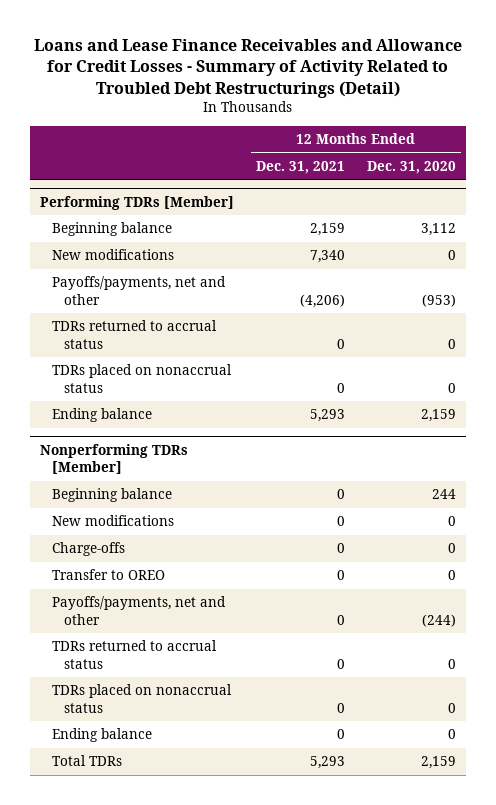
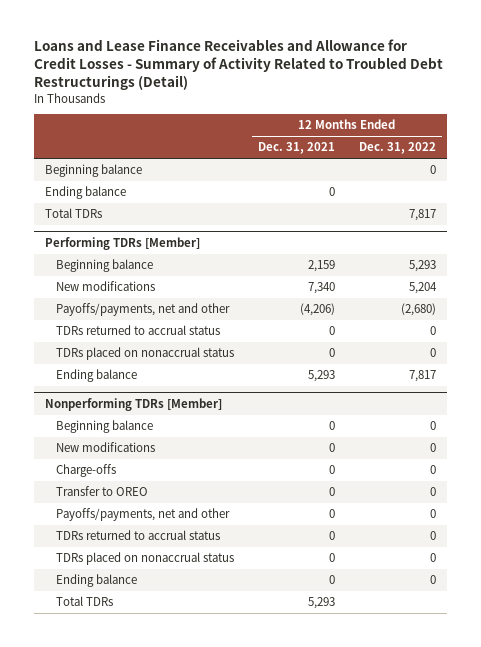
- | 12 Months Ended Dec. 31, 2021 | 12 Months Ended Dec. 31, 2020
+ | 12 Months Ended Dec. 31, 2021 | 12 Months Ended Dec. 31, 2022
+ Beginning balance | | 0
+ Ending balance | 0 |
+ Total TDRs | | 7,817

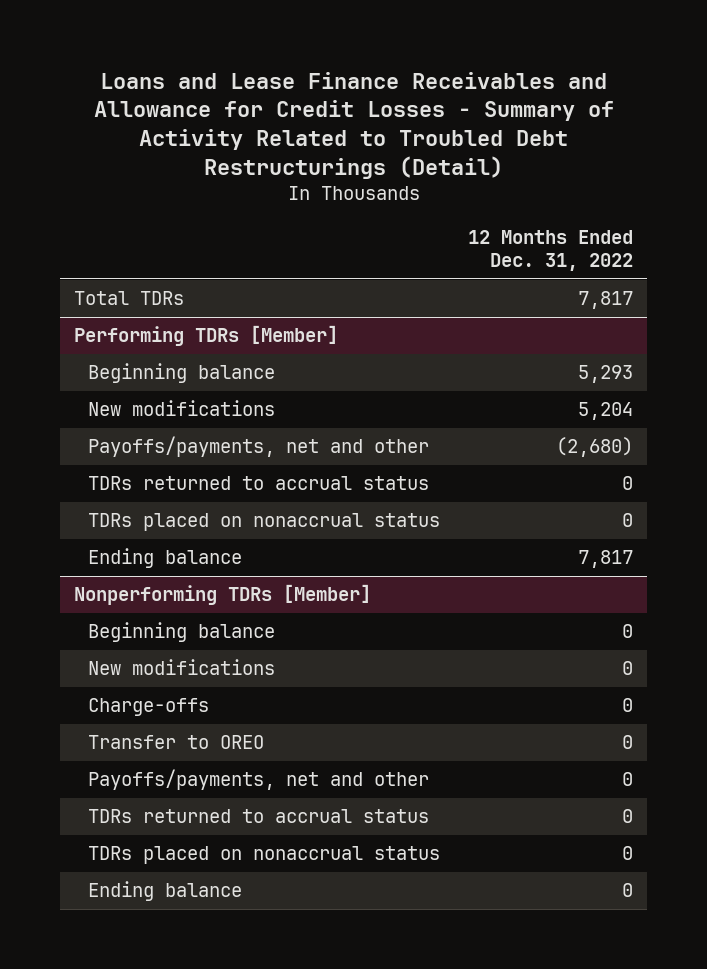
- | 12 Months Ended Dec. 31, 2021 | 12 Months Ended Dec. 31, 2022
+ | 12 Months Ended Dec. 31, 2022
- Beginning balance | | 0
- Ending balance | 0 |
@ Nonperforming TDRs [Member]
- Total TDRs | 5,293 |

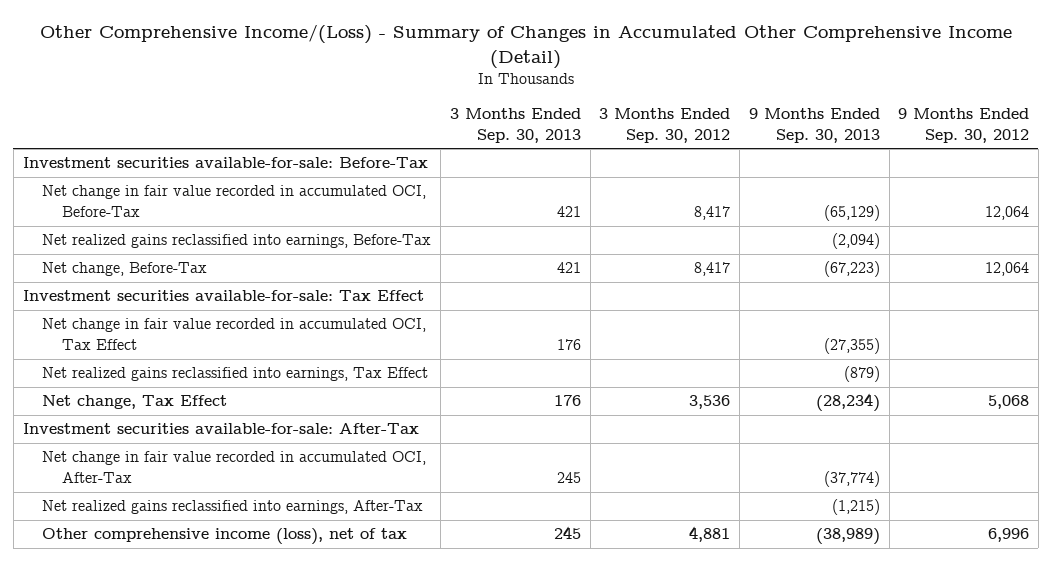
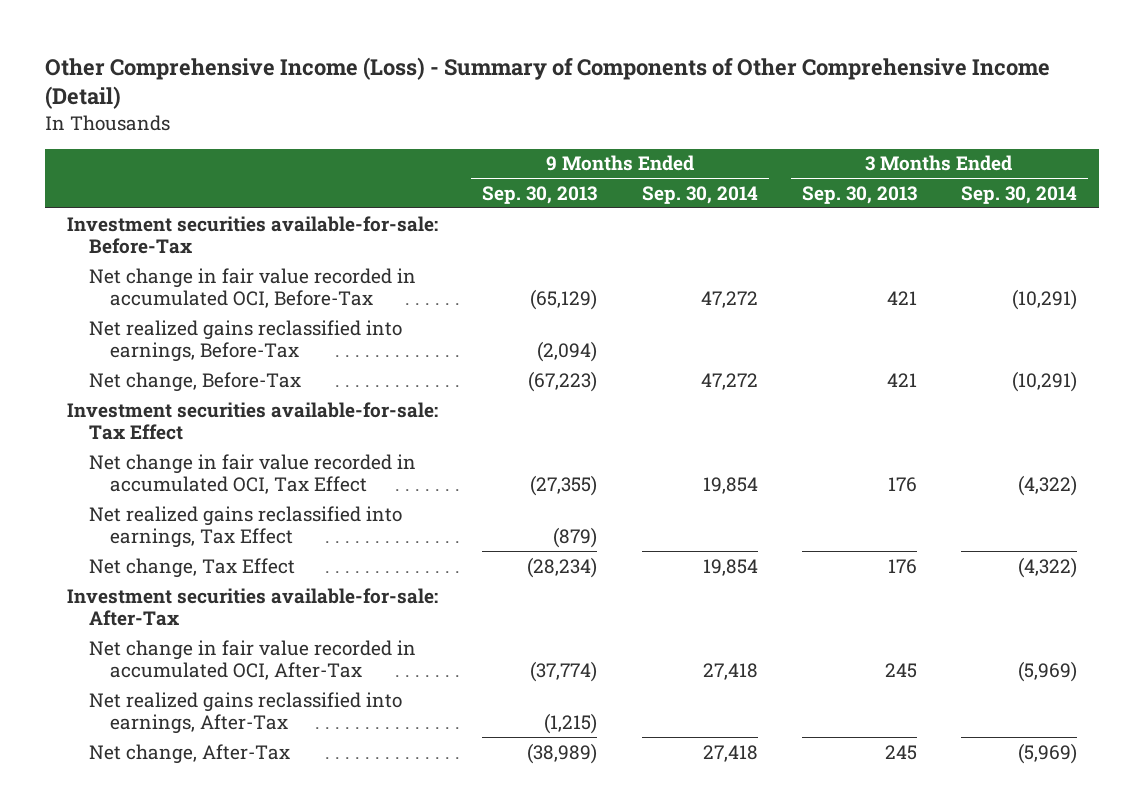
- Other Comprehensive Income/(Loss) - Summary of Changes in Accumulated Other Comprehensive Income (Detail)
+ Other Comprehensive Income (Loss) - Summary of Components of Other Comprehensive Income (Detail)
- | 3 Months Ended Sep. 30, 2013 | 3 Months Ended Sep. 30, 2012 | 9 Months Ended Sep. 30, 2013 | 9 Months Ended Sep. 30, 2012
+ | 9 Months Ended Sep. 30, 2013 | 9 Months Ended Sep. 30, 2014 | 3 Months Ended Sep. 30, 2013 | 3 Months Ended Sep. 30, 2014
- Other comprehensive income (loss), net of tax | 245 | 4,881 | (38,989) | 6,996
+ Net change, After-Tax | (38,989) | 27,418 | 245 | (5,969)

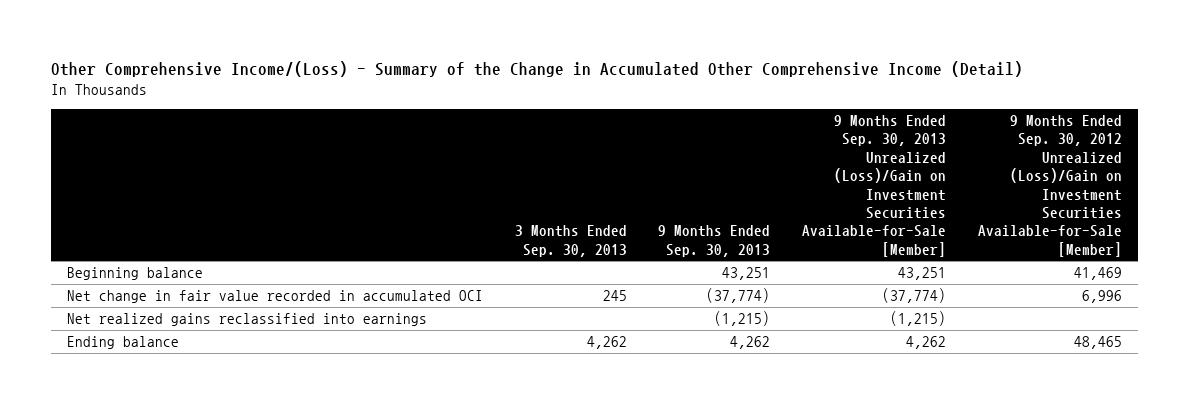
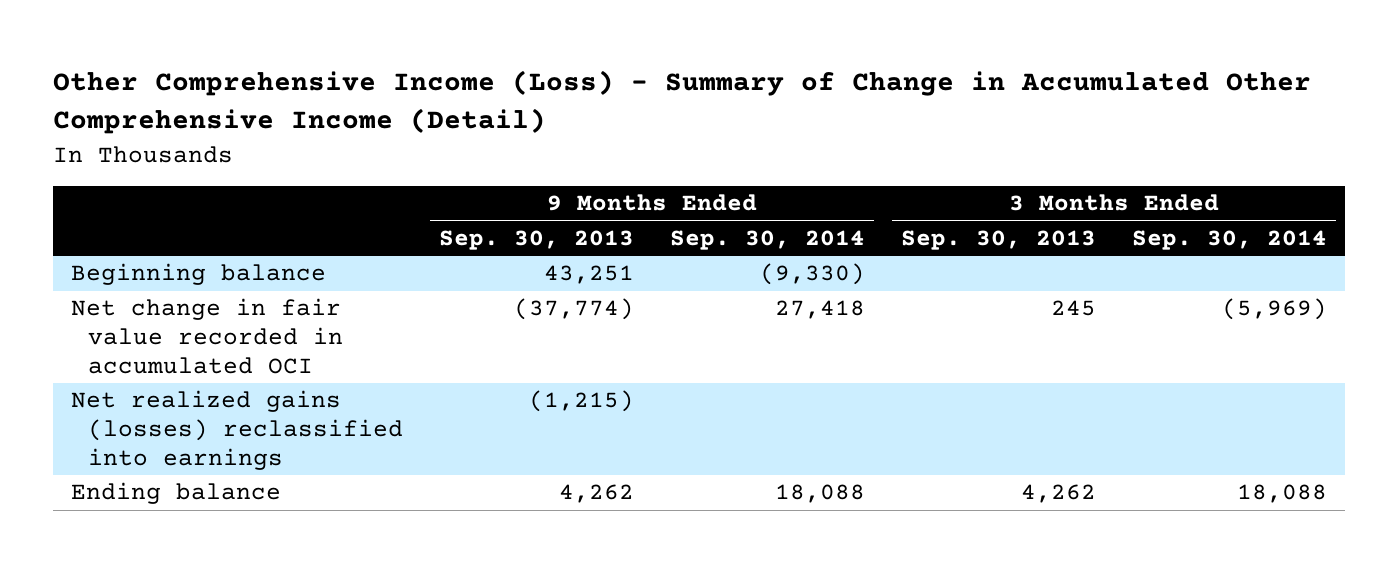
- Other Comprehensive Income/(Loss) - Summary of the Change in Accumulated Other Comprehensive Income (Detail)
+ Other Comprehensive Income (Loss) - Summary of Change in Accumulated Other Comprehensive Income (Detail)
- | 3 Months Ended Sep. 30, 2013 | 9 Months Ended Sep. 30, 2013 | 9 Months Ended Sep. 30, 2013 Unrealized (Loss)/Gain on Investment Securities Available-for-Sale [Member] | 9 Months Ended Sep. 30, 2012 Unrealized (Loss)/Gain on Investment Securities Available-for-Sale [Member]
+ | 9 Months Ended Sep. 30, 2013 | 9 Months Ended Sep. 30, 2014 | 3 Months Ended Sep. 30, 2013 | 3 Months Ended Sep. 30, 2014
- Net realized gains reclassified into earnings | | (1,215) | (1,215) |
+ Net realized gains (losses) reclassified into earnings | (1,215) | | |

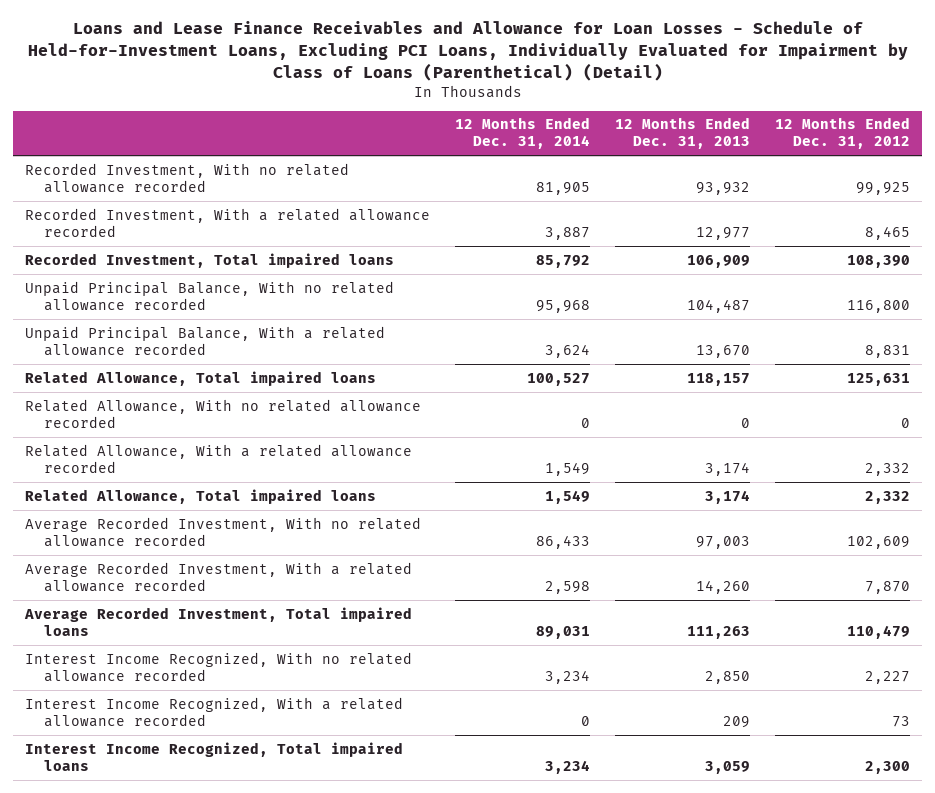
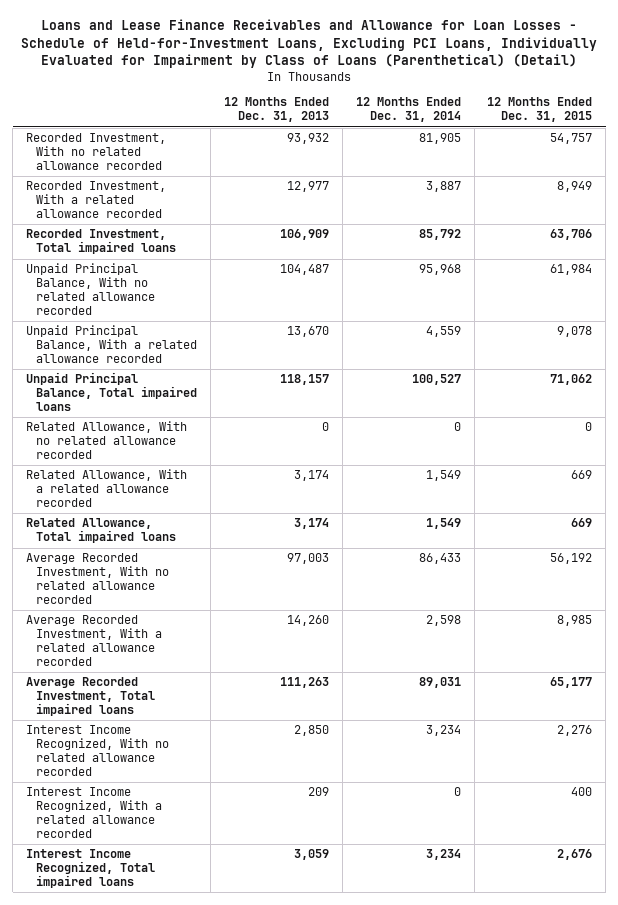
- | 12 Months Ended Dec. 31, 2014 | 12 Months Ended Dec. 31, 2013 | 12 Months Ended Dec. 31, 2012
+ | 12 Months Ended Dec. 31, 2013 | 12 Months Ended Dec. 31, 2014 | 12 Months Ended Dec. 31, 2015
- Unpaid Principal Balance, With a related allowance recorded | 3,624 | 13,670 | 8,831
- Related Allowance, Total impaired loans | 100,527 | 118,157 | 125,631
+ Unpaid Principal Balance, With a related allowance recorded | 13,670 | 4,559 | 9,078
+ Unpaid Principal Balance, Total impaired loans | 118,157 | 100,527 | 71,062

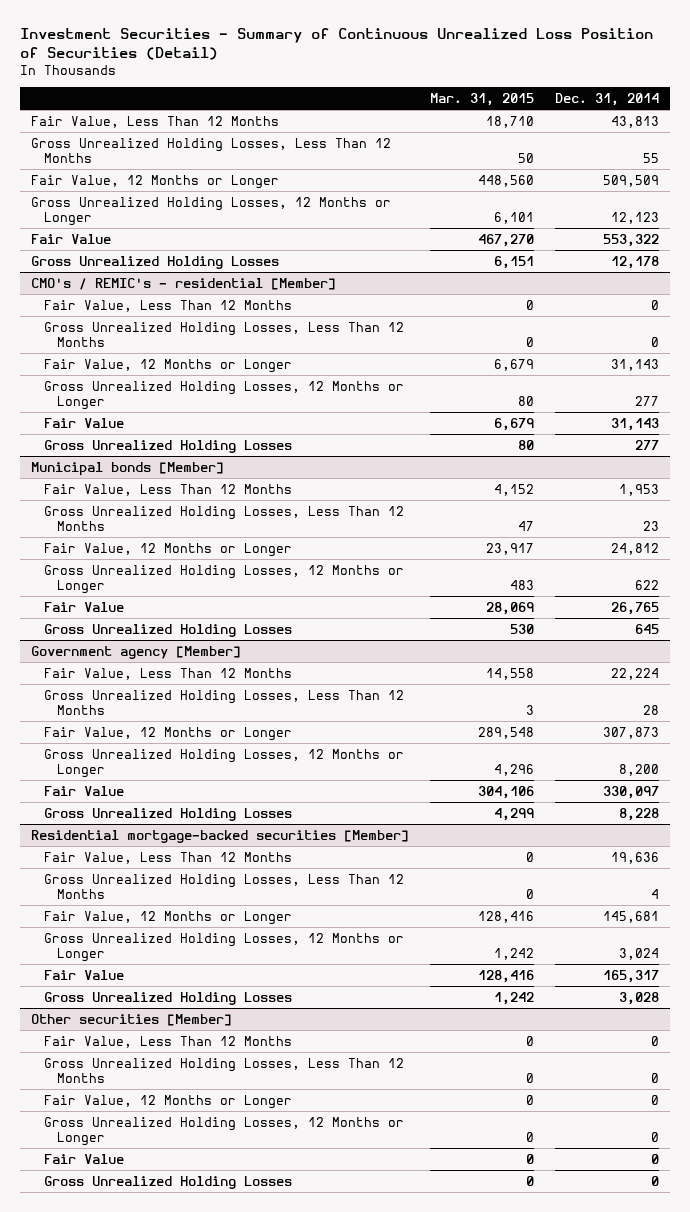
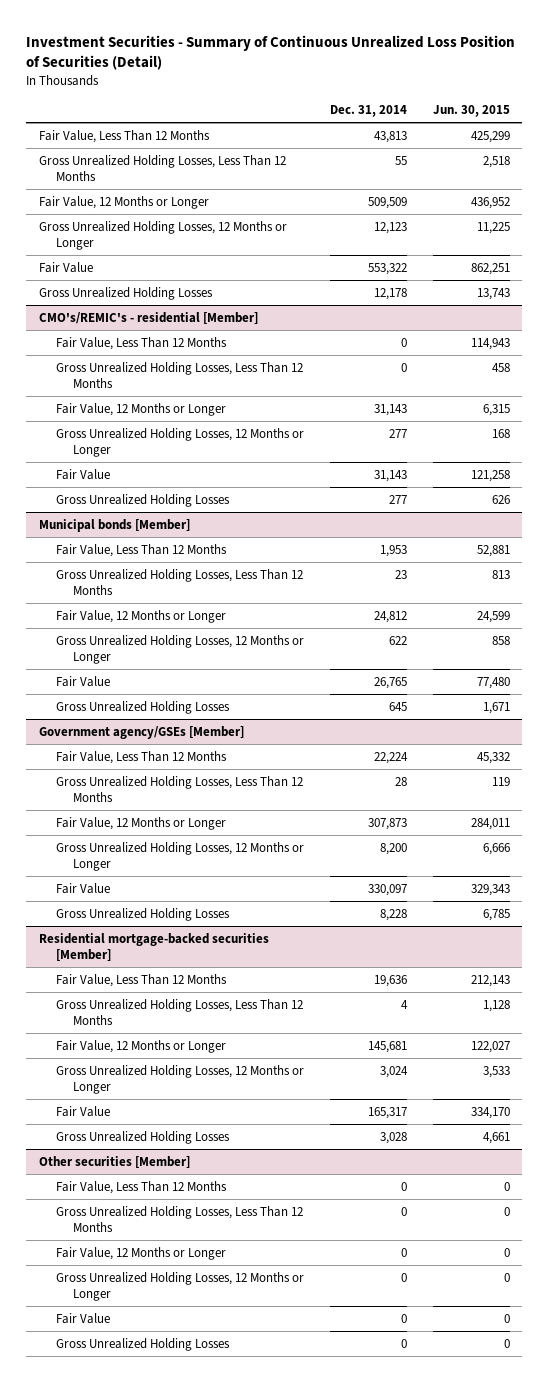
- | Mar. 31, 2015 | Dec. 31, 2014
+ | Dec. 31, 2014 | Jun. 30, 2015
- CMO's / REMIC's - residential [Member]
+ CMO's/REMIC's - residential [Member]
- Government agency [Member]
+ Government agency/GSEs [Member]

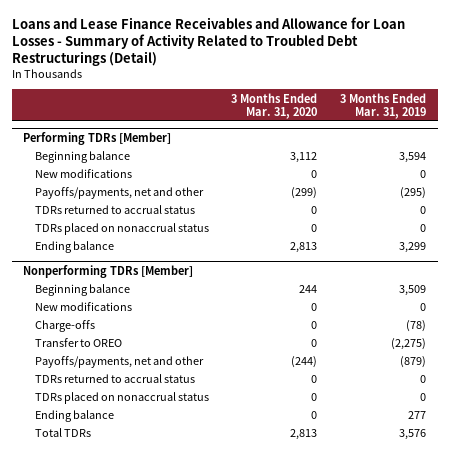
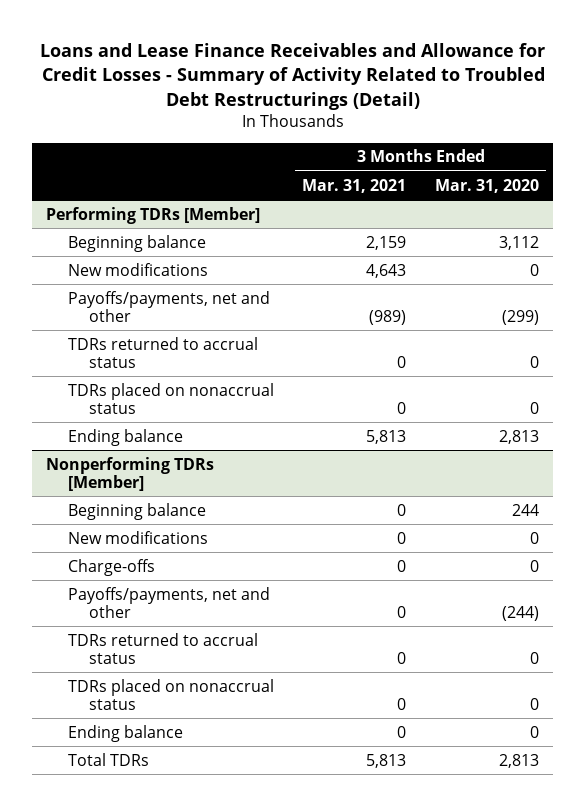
- Loans and Lease Finance Receivables and Allowance for Loan Losses - Summary of Activity Related to Troubled Debt Restructurings (Detail)
+ Loans and Lease Finance Receivables and Allowance for Credit Losses - Summary of Activity Related to Troubled Debt Restructurings (Detail)
- | 3 Months Ended Mar. 31, 2020 | 3 Months Ended Mar. 31, 2019
+ | 3 Months Ended Mar. 31, 2021 | 3 Months Ended Mar. 31, 2020
@ Nonperforming TDRs [Member]
- Transfer to OREO | 0 | (2,275)

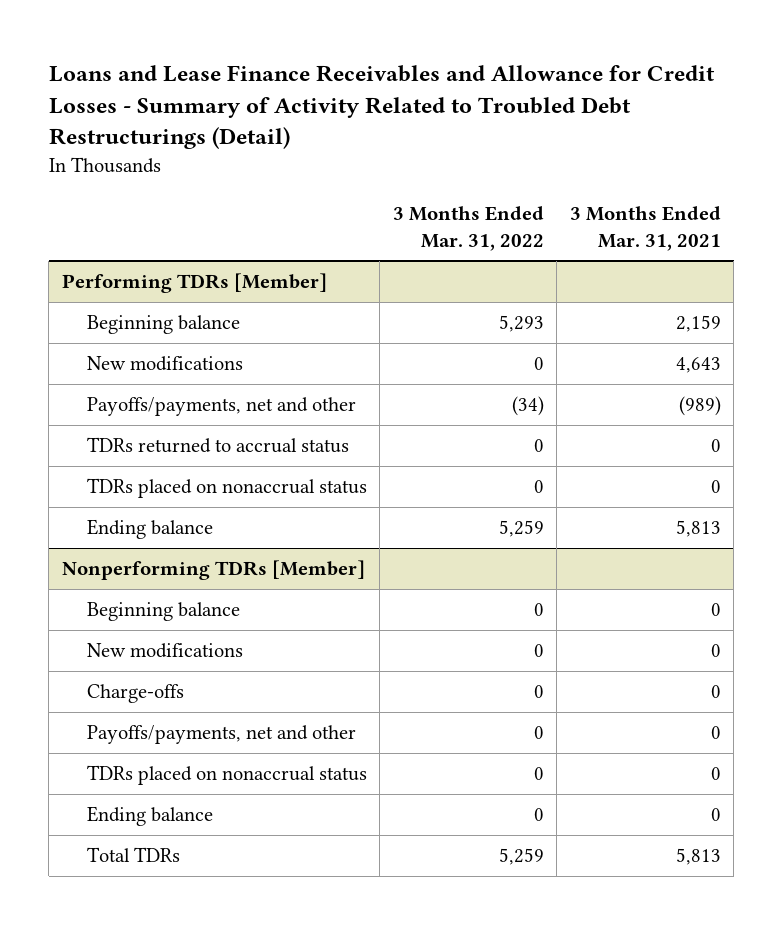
- | 3 Months Ended Mar. 31, 2021 | 3 Months Ended Mar. 31, 2020
+ | 3 Months Ended Mar. 31, 2022 | 3 Months Ended Mar. 31, 2021
@ Nonperforming TDRs [Member]
- TDRs returned to accrual status | 0 | 0

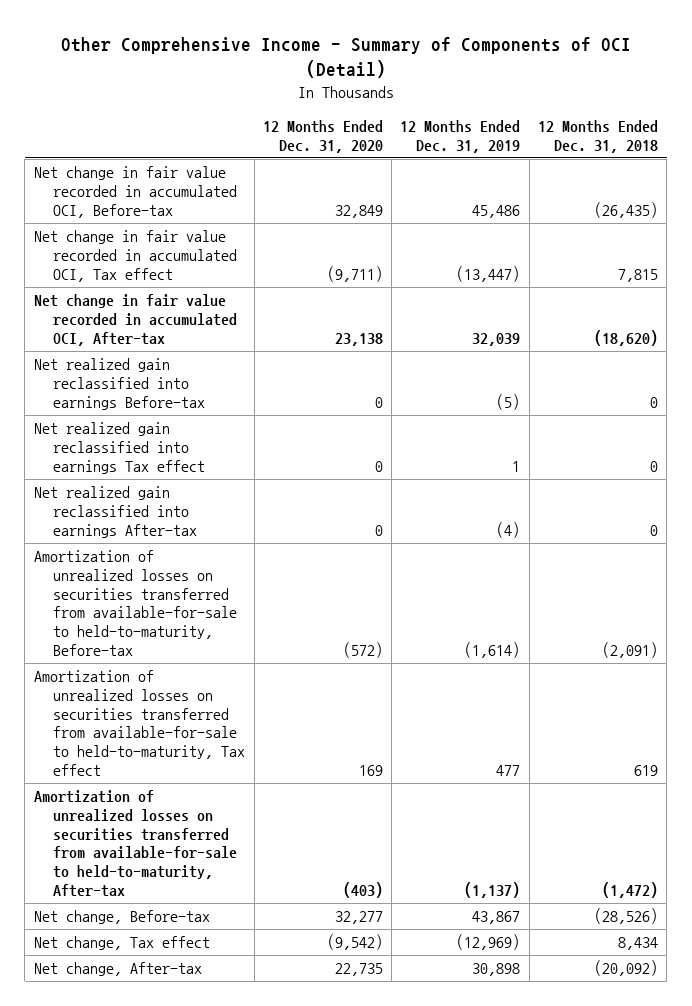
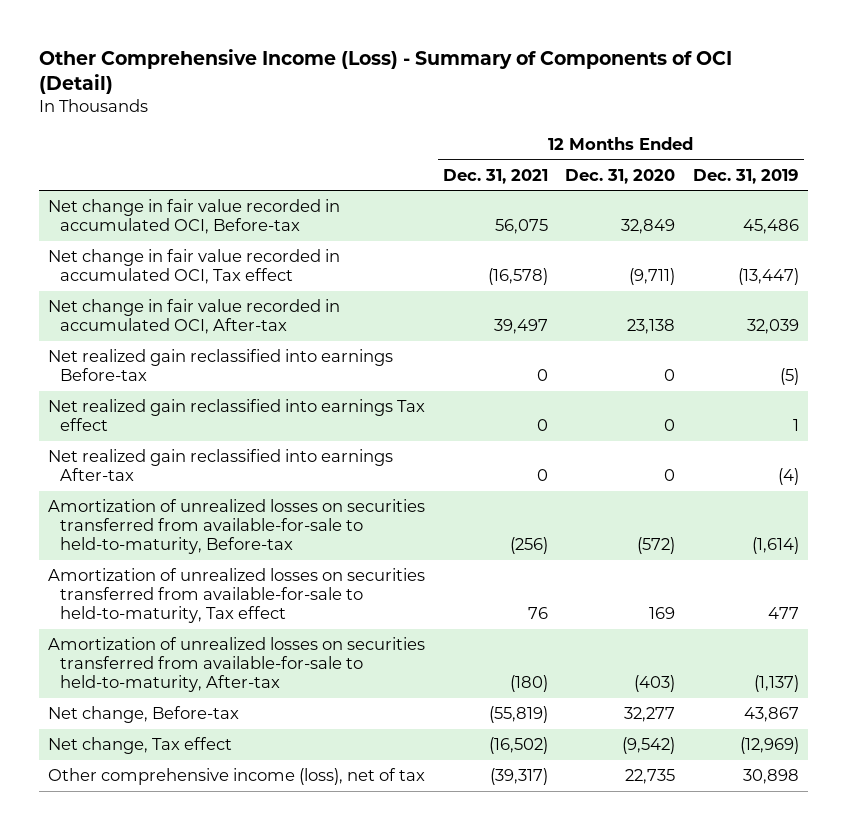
- Other Comprehensive Income - Summary of Components of OCI (Detail)
+ Other Comprehensive Income (Loss) - Summary of Components of OCI (Detail)
- | 12 Months Ended Dec. 31, 2020 | 12 Months Ended Dec. 31, 2019 | 12 Months Ended Dec. 31, 2018
+ | 12 Months Ended Dec. 31, 2021 | 12 Months Ended Dec. 31, 2020 | 12 Months Ended Dec. 31, 2019
- Net change, After-tax | 22,735 | 30,898 | (20,092)
+ Other comprehensive income (loss), net of tax | (39,317) | 22,735 | 30,898

